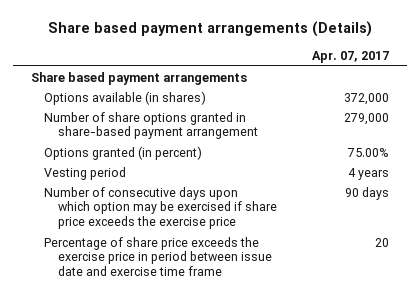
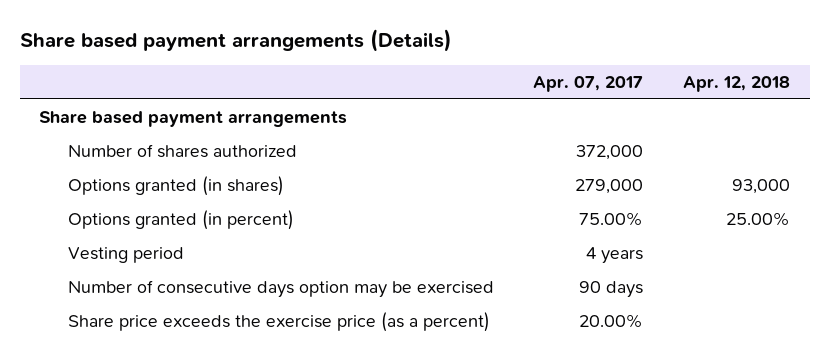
- | Apr. 07, 2017
+ | Apr. 07, 2017 | Apr. 12, 2018
- Options available (in shares) | 372,000
- Number of share options granted in share-based payment arrangement | 279,000
+ Number of shares authorized | 372,000 |
+ Options granted (in shares) | 279,000 | 93,000
- Number of consecutive days upon which option may be exercised if share price exceeds the exercise price | 90 days
- Percentage of share price exceeds the exercise price in period between issue date and exercise time frame | 20
+ Number of consecutive days option may be exercised | 90 days |
+ Share price exceeds the exercise price (as a percent) | 20.00% |

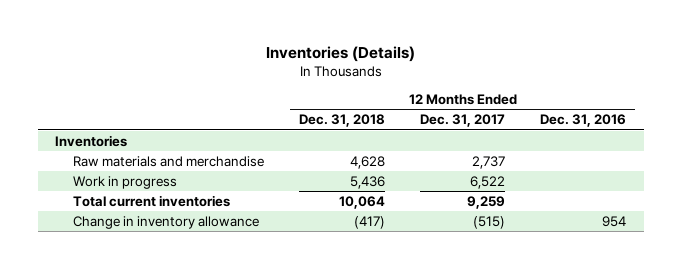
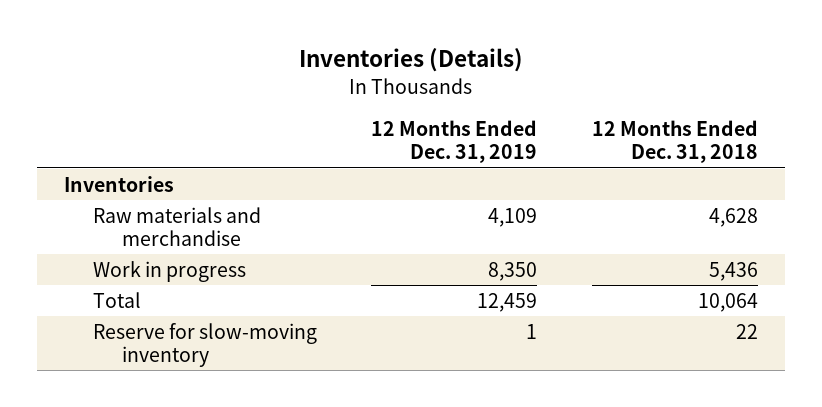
- | 12 Months Ended Dec. 31, 2018 | 12 Months Ended Dec. 31, 2017 | 12 Months Ended Dec. 31, 2016
+ | 12 Months Ended Dec. 31, 2019 | 12 Months Ended Dec. 31, 2018
- Total current inventories | 10,064 | 9,259 |
- Change in inventory allowance | (417) | (515) | 954
+ Total | 12,459 | 10,064
+ Reserve for slow-moving inventory | 1 | 22

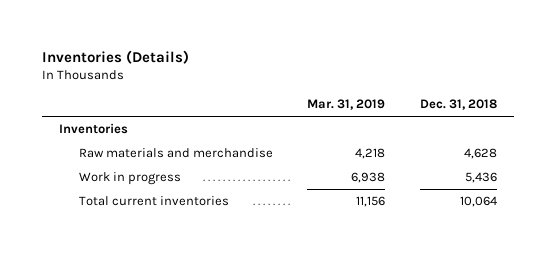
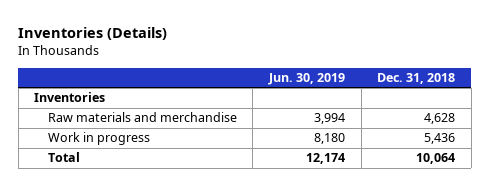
- | Mar. 31, 2019 | Dec. 31, 2018
+ | Jun. 30, 2019 | Dec. 31, 2018
- Total current inventories | 11,156 | 10,064
+ Total | 12,174 | 10,064

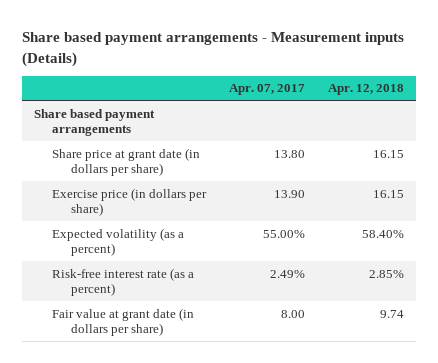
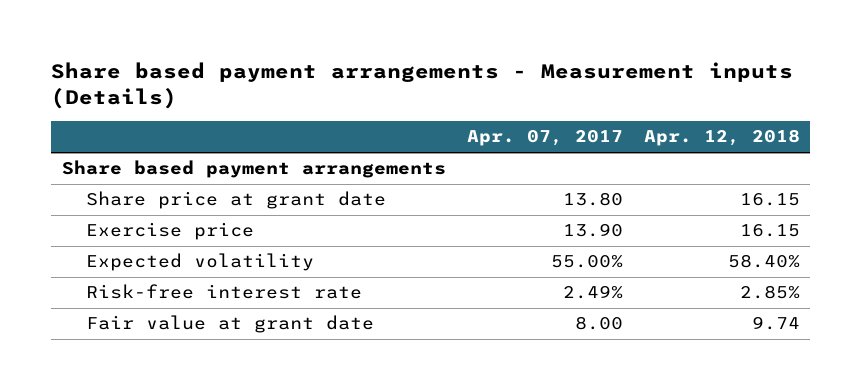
- Share price at grant date (in dollars per share) | 13.80 | 16.15
- Exercise price (in dollars per share) | 13.90 | 16.15
- Expected volatility (as a percent) | 55.00% | 58.40%
- Risk-free interest rate (as a percent) | 2.49% | 2.85%
- Fair value at grant date (in dollars per share) | 8.00 | 9.74
+ Share price at grant date | 13.80 | 16.15
+ Exercise price | 13.90 | 16.15
+ Expected volatility | 55.00% | 58.40%
+ Risk-free interest rate | 2.49% | 2.85%
+ Fair value at grant date | 8.00 | 9.74

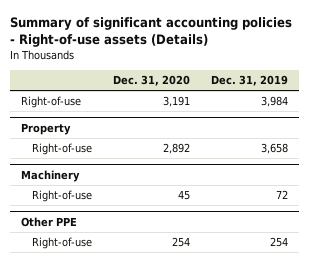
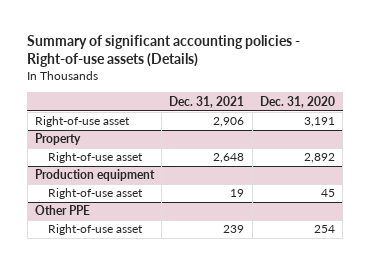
- | Dec. 31, 2020 | Dec. 31, 2019
+ | Dec. 31, 2021 | Dec. 31, 2020
- Right-of-use | 3,191 | 3,984
+ Right-of-use asset | 2,906 | 3,191
@ Property
- Right-of-use | 2,892 | 3,658
- Machinery
- Right-of-use | 45 | 72
@ Property
+ Right-of-use asset | 2,648 | 2,892
+ Production equipment
+ Right-of-use asset | 19 | 45
@ Other PPE
- Right-of-use | 254 | 254
+ Right-of-use asset | 239 | 254

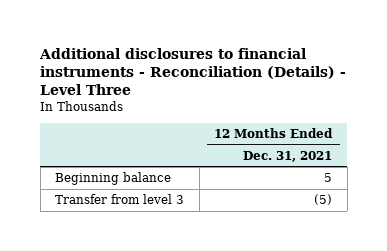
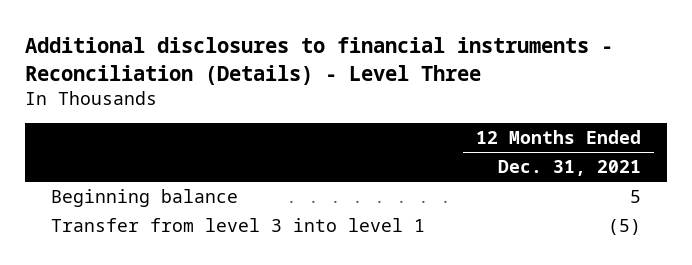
- Transfer from level 3 | (5)
+ Transfer from level 3 into level 1 | (5)

